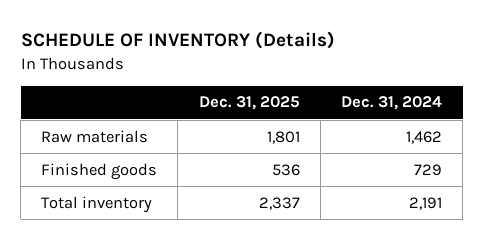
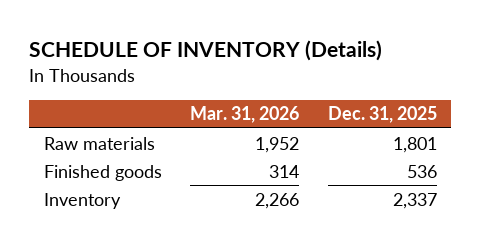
- | Dec. 31, 2025 | Dec. 31, 2024
+ | Mar. 31, 2026 | Dec. 31, 2025
- Total inventory | 2,337 | 2,191
+ Inventory | 2,266 | 2,337

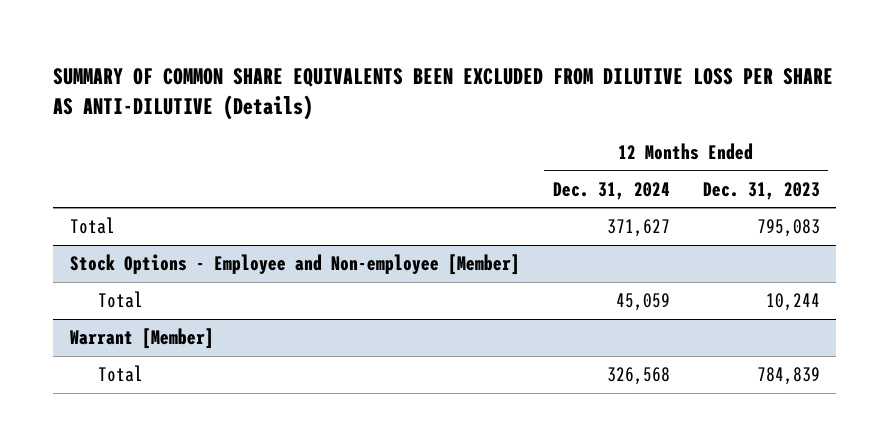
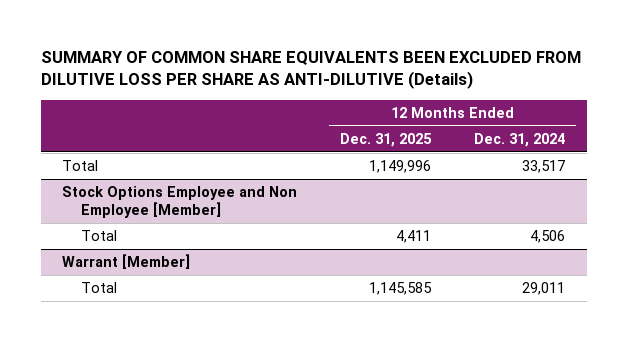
- | 12 Months Ended Dec. 31, 2024 | 12 Months Ended Dec. 31, 2023
+ | 12 Months Ended Dec. 31, 2025 | 12 Months Ended Dec. 31, 2024
- Total | 371,627 | 795,083
- Stock Options - Employee and Non-employee [Member]
- Total | 45,059 | 10,244
+ Total | 1,149,996 | 33,517
+ Stock Options Employee and Non Employee [Member]
+ Total | 4,411 | 4,506
@ Warrant [Member]
- Total | 326,568 | 784,839
+ Total | 1,145,585 | 29,011

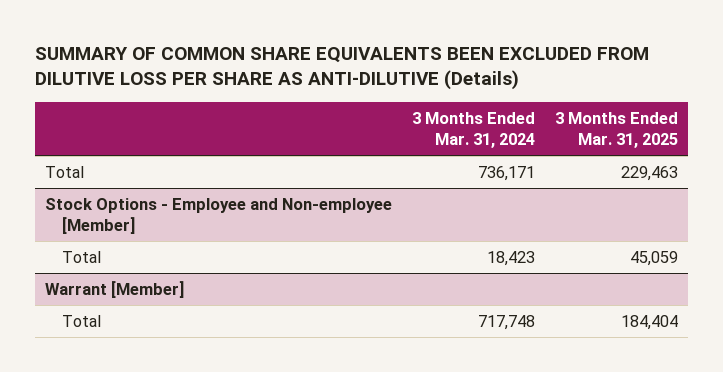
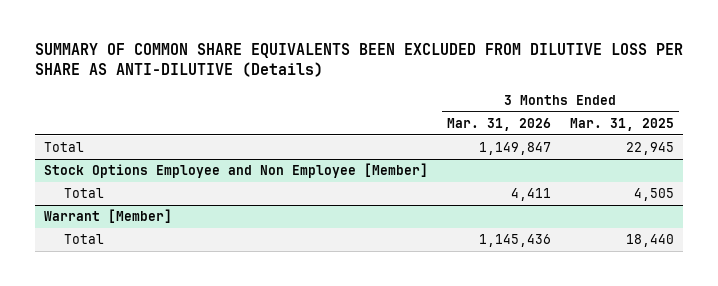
- | 3 Months Ended Mar. 31, 2024 | 3 Months Ended Mar. 31, 2025
+ | 3 Months Ended Mar. 31, 2026 | 3 Months Ended Mar. 31, 2025
- Total | 736,171 | 229,463
- Stock Options - Employee and Non-employee [Member]
- Total | 18,423 | 45,059
+ Total | 1,149,847 | 22,945
+ Stock Options Employee and Non Employee [Member]
+ Total | 4,411 | 4,505
@ Warrant [Member]
- Total | 717,748 | 184,404
+ Total | 1,145,436 | 18,440

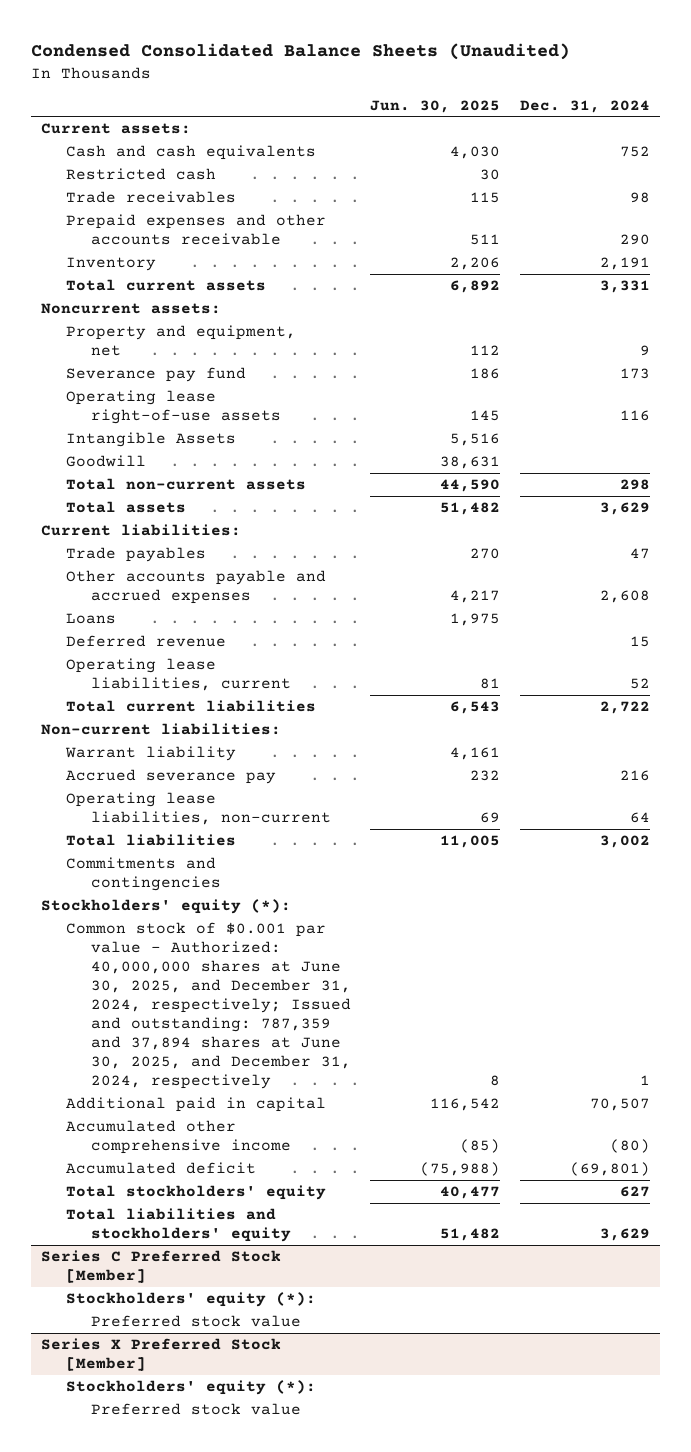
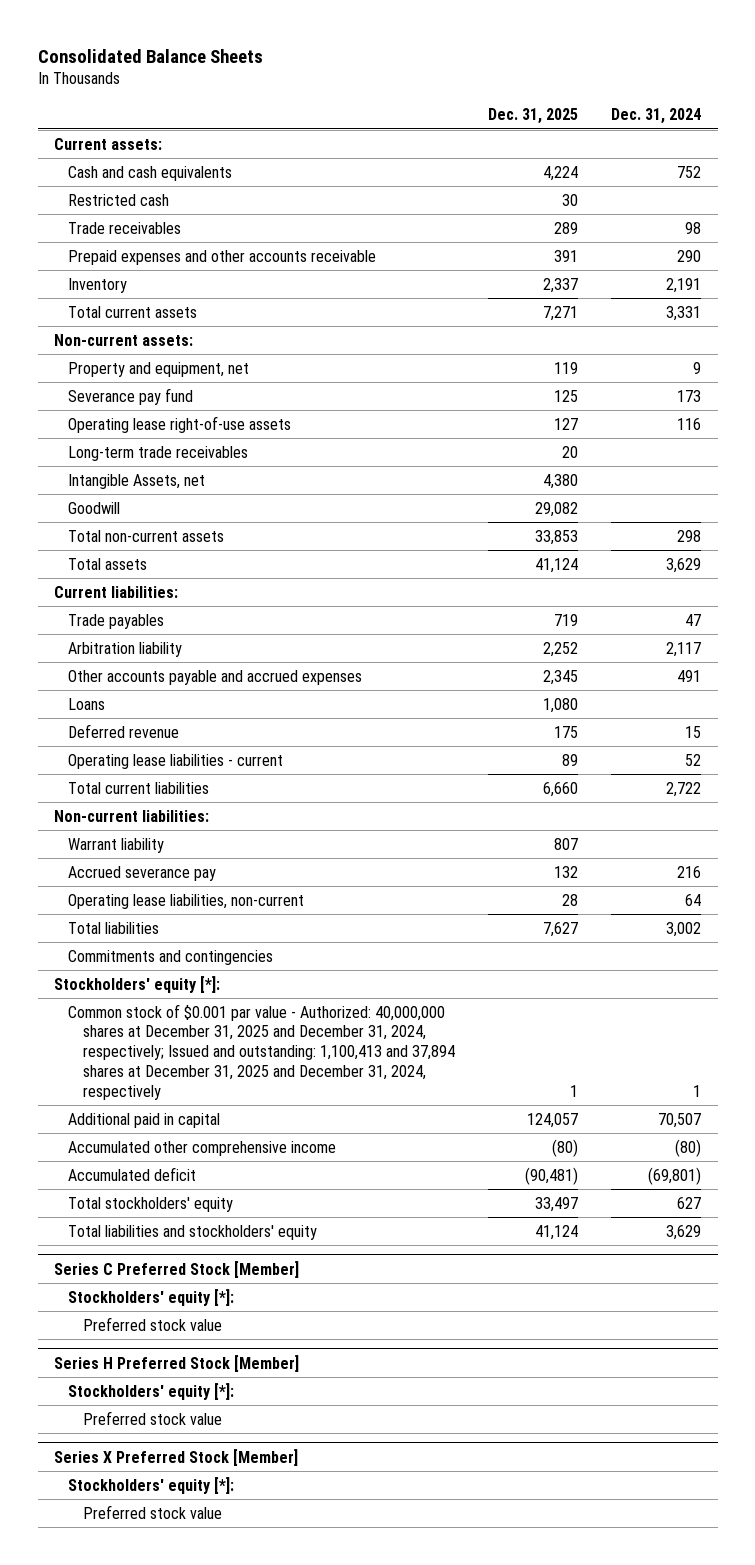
- Condensed Consolidated Balance Sheets (Unaudited)
+ Consolidated Balance Sheets
- | Jun. 30, 2025 | Dec. 31, 2024
+ | Dec. 31, 2025 | Dec. 31, 2024
- Noncurrent assets:
+ Non-current assets:
- Intangible Assets | 5,516 |
+ Long-term trade receivables | 20 |
+ Intangible Assets, net | 4,380 |
- Other accounts payable and accrued expenses | 4,217 | 2,608
+ Arbitration liability | 2,252 | 2,117
+ Other accounts payable and accrued expenses | 2,345 | 491
- Operating lease liabilities, current | 81 | 52
+ Operating lease liabilities - current | 89 | 52
- Stockholders' equity (*):
- Common stock of $0.001 par value - Authorized: 40,000,000 shares at June 30, 2025, and December 31, 2024, respectively; Issued and outstanding: 787,359 and 37,894 shares at June 30, 2025, and December 31, 2024, respectively | 8 | 1
+ Stockholders' equity [*]:
+ Common stock of $0.001 par value - Authorized: 40,000,000 shares at December 31, 2025 and December 31, 2024, respectively; Issued and outstanding: 1,100,413 and 37,894 shares at December 31, 2025 and December 31, 2024, respectively | 1 | 1
@ Series C Preferred Stock [Member]
- Stockholders' equity (*):
+ Stockholders' equity [*]:
+ Series H Preferred Stock [Member]
+ Stockholders' equity [*]:
+ Preferred stock value
@ Series X Preferred Stock [Member]
- Stockholders' equity (*):
+ Stockholders' equity [*]:

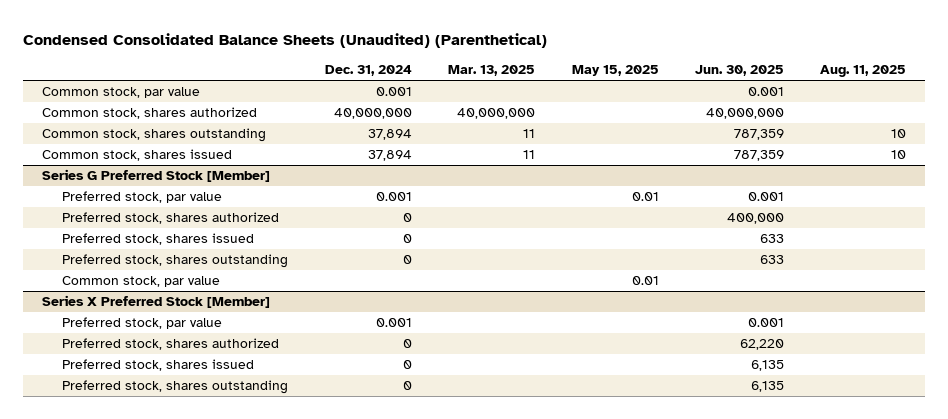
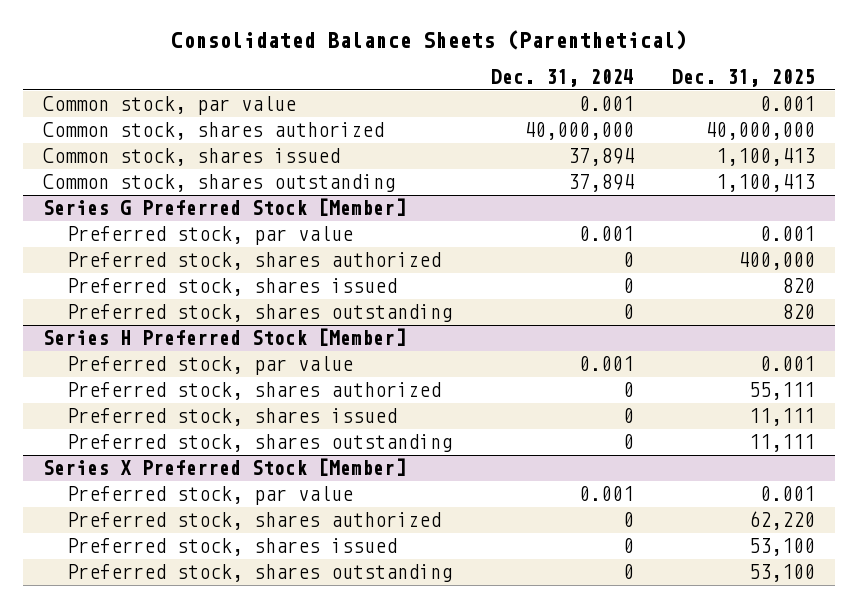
- Condensed Consolidated Balance Sheets (Unaudited) (Parenthetical)
+ Consolidated Balance Sheets (Parenthetical)
- | Dec. 31, 2024 | Mar. 13, 2025 | May 15, 2025 | Jun. 30, 2025 | Aug. 11, 2025
+ | Dec. 31, 2024 | Dec. 31, 2025
moved down: Common stock, shares outstanding | 37,894 | 1,100,413
@ Series G Preferred Stock [Member]
- Common stock, par value | | | 0.01 | |
+ Series H Preferred Stock [Member]
+ Preferred stock, par value | 0.001 | 0.001
+ Preferred stock, shares authorized | 0 | 55,111
+ Preferred stock, shares issued | 0 | 11,111
+ Preferred stock, shares outstanding | 0 | 11,111

